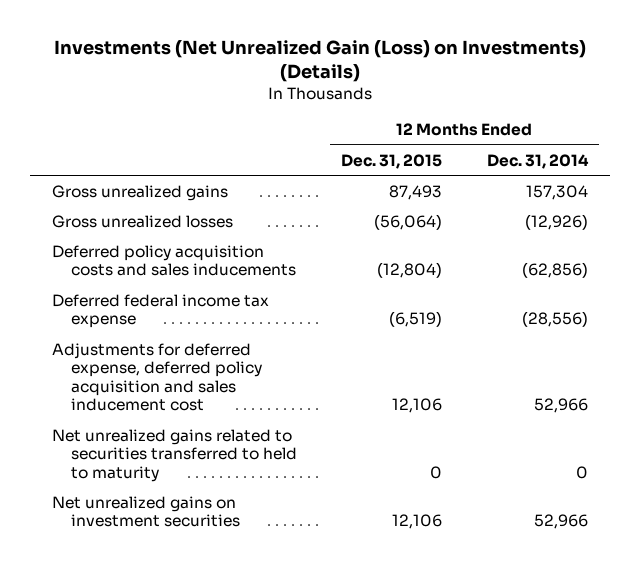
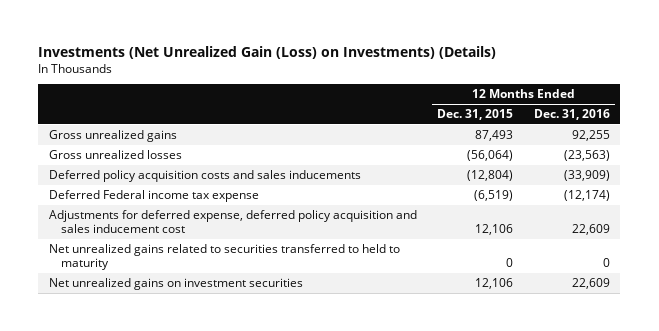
- | 12 Months Ended Dec. 31, 2015 | 12 Months Ended Dec. 31, 2014
+ | 12 Months Ended Dec. 31, 2015 | 12 Months Ended Dec. 31, 2016
- Deferred federal income tax expense | (6,519) | (28,556)
+ Deferred Federal income tax expense | (6,519) | (12,174)

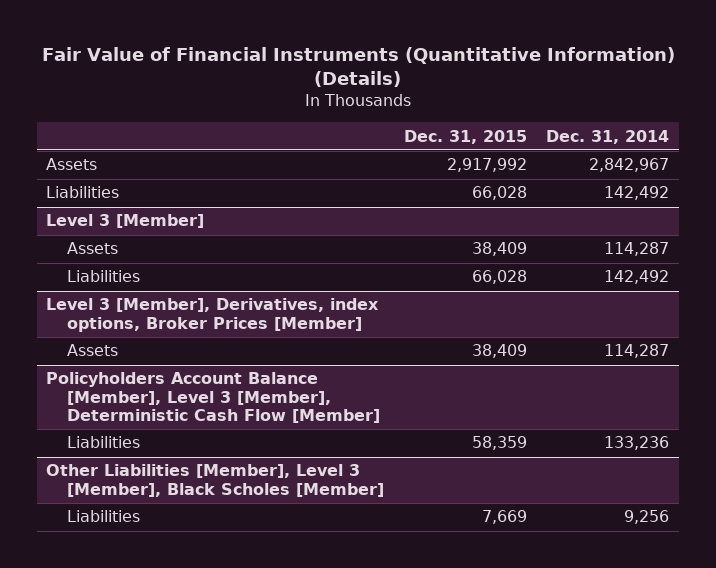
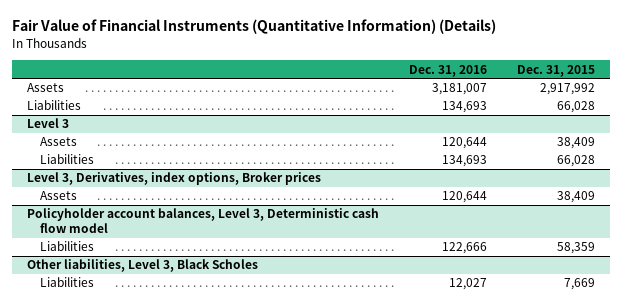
- | Dec. 31, 2015 | Dec. 31, 2014
+ | Dec. 31, 2016 | Dec. 31, 2015
- Level 3 [Member]
+ Level 3
- Level 3 [Member], Derivatives, index options, Broker Prices [Member]
+ Level 3, Derivatives, index options, Broker prices
- Policyholders Account Balance [Member], Level 3 [Member], Deterministic Cash Flow [Member]
+ Policyholder account balances, Level 3, Deterministic cash flow model
- Other Liabilities [Member], Level 3 [Member], Black Scholes [Member]
+ Other liabilities, Level 3, Black Scholes

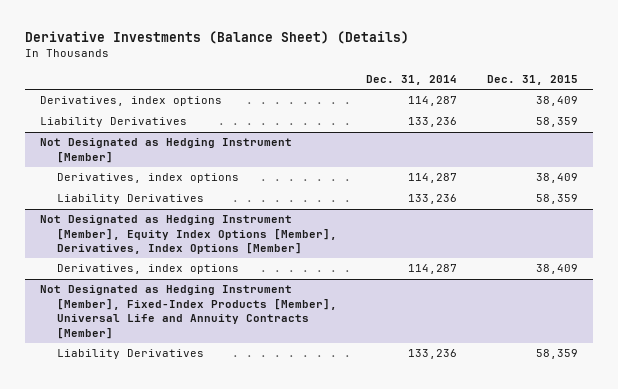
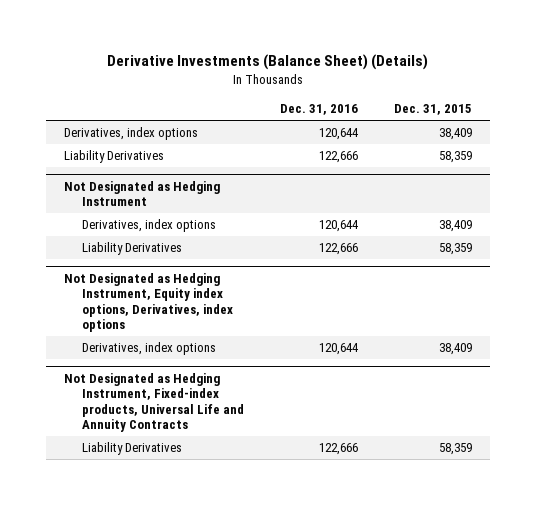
- | Dec. 31, 2014 | Dec. 31, 2015
+ | Dec. 31, 2016 | Dec. 31, 2015
- Not Designated as Hedging Instrument [Member]
+ Not Designated as Hedging Instrument
- Not Designated as Hedging Instrument [Member], Equity Index Options [Member], Derivatives, Index Options [Member]
+ Not Designated as Hedging Instrument, Equity index options, Derivatives, index options
- Not Designated as Hedging Instrument [Member], Fixed-Index Products [Member], Universal Life and Annuity Contracts [Member]
+ Not Designated as Hedging Instrument, Fixed-index products, Universal Life and Annuity Contracts

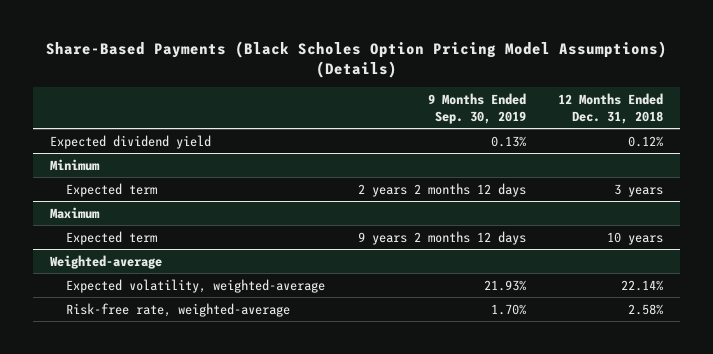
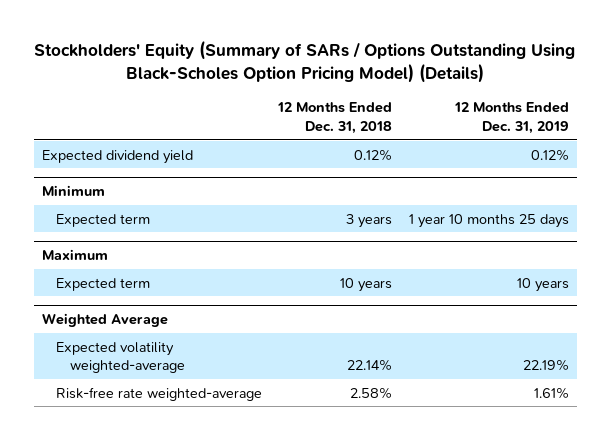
- Share-Based Payments (Black Scholes Option Pricing Model Assumptions) (Details)
+ Stockholders' Equity (Summary of SARs / Options Outstanding Using Black-Scholes Option Pricing Model) (Details)
- | 9 Months Ended Sep. 30, 2019 | 12 Months Ended Dec. 31, 2018
+ | 12 Months Ended Dec. 31, 2018 | 12 Months Ended Dec. 31, 2019
- Weighted-average
- Expected volatility, weighted-average | 21.93% | 22.14%
- Risk-free rate, weighted-average | 1.70% | 2.58%
+ Weighted Average
+ Expected volatility weighted-average | 22.14% | 22.19%
+ Risk-free rate weighted-average | 2.58% | 1.61%

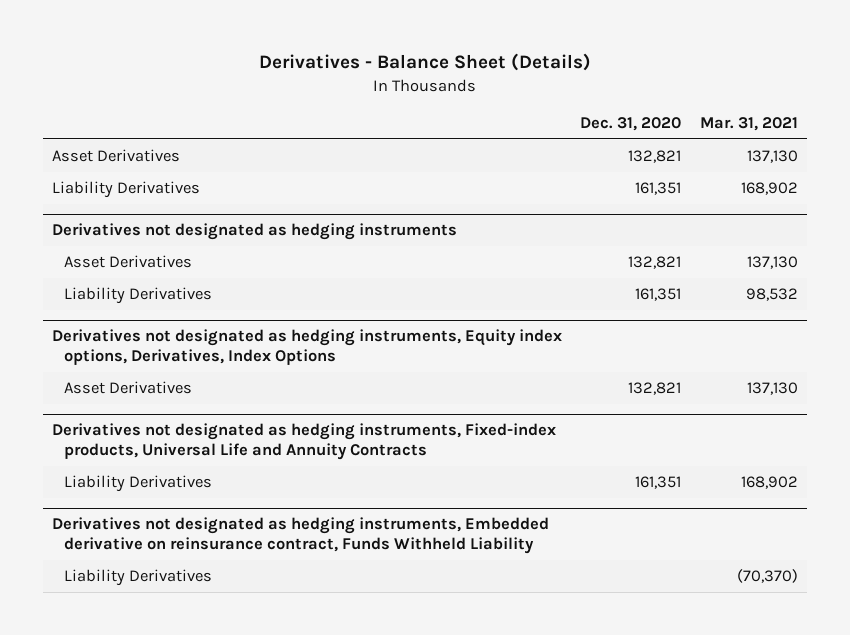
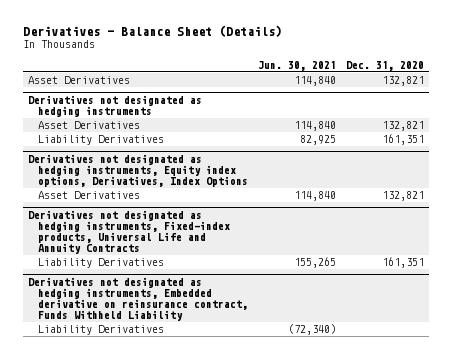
- | Dec. 31, 2020 | Mar. 31, 2021
+ | Jun. 30, 2021 | Dec. 31, 2020
- Liability Derivatives | 161,351 | 168,902

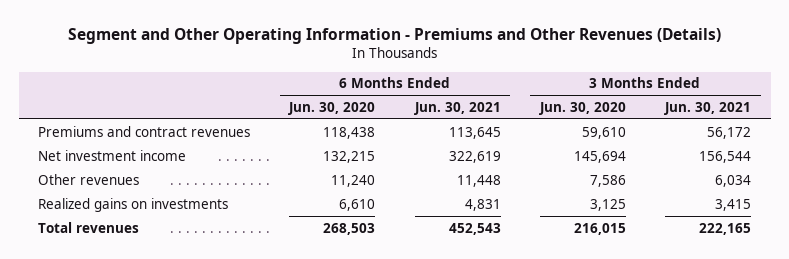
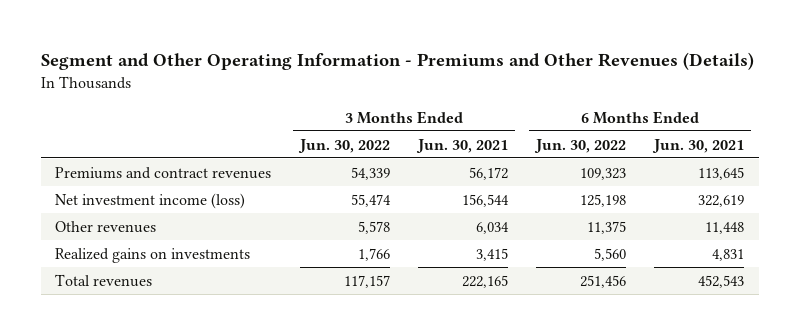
- | 6 Months Ended Jun. 30, 2020 | 6 Months Ended Jun. 30, 2021 | 3 Months Ended Jun. 30, 2020 | 3 Months Ended Jun. 30, 2021
+ | 3 Months Ended Jun. 30, 2022 | 3 Months Ended Jun. 30, 2021 | 6 Months Ended Jun. 30, 2022 | 6 Months Ended Jun. 30, 2021
- Net investment income | 132,215 | 322,619 | 145,694 | 156,544
+ Net investment income (loss) | 55,474 | 156,544 | 125,198 | 322,619

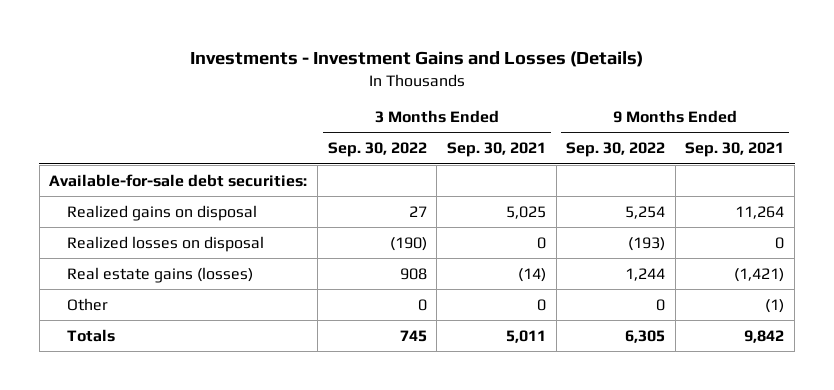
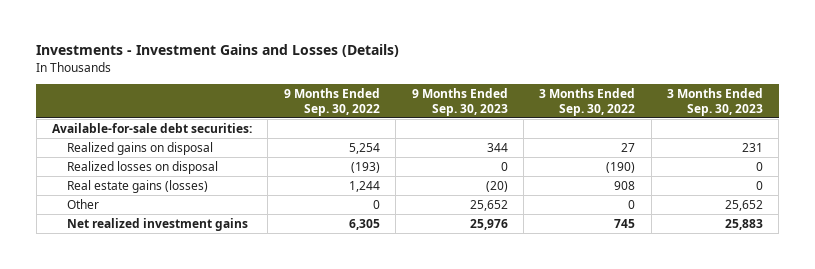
- | 3 Months Ended Sep. 30, 2022 | 3 Months Ended Sep. 30, 2021 | 9 Months Ended Sep. 30, 2022 | 9 Months Ended Sep. 30, 2021
+ | 9 Months Ended Sep. 30, 2022 | 9 Months Ended Sep. 30, 2023 | 3 Months Ended Sep. 30, 2022 | 3 Months Ended Sep. 30, 2023
- Totals | 745 | 5,011 | 6,305 | 9,842
+ Net realized investment gains | 6,305 | 25,976 | 745 | 25,883

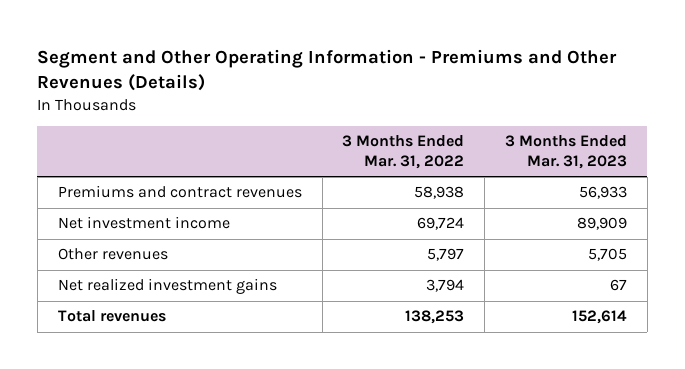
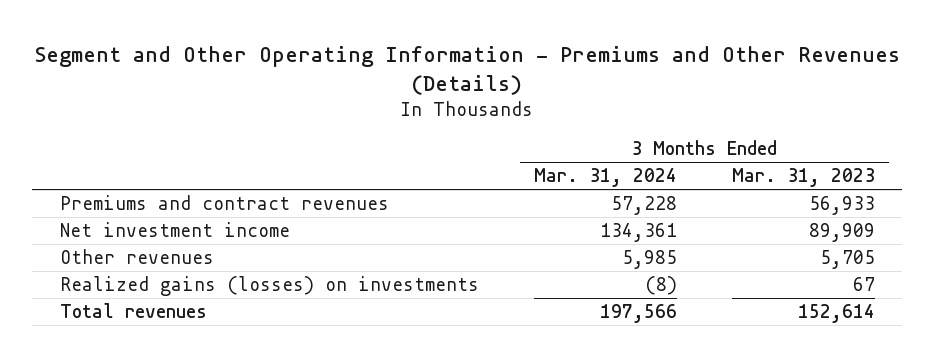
- | 3 Months Ended Mar. 31, 2022 | 3 Months Ended Mar. 31, 2023
+ | 3 Months Ended Mar. 31, 2024 | 3 Months Ended Mar. 31, 2023
- Net realized investment gains | 3,794 | 67
+ Realized gains (losses) on investments | (8) | 67

